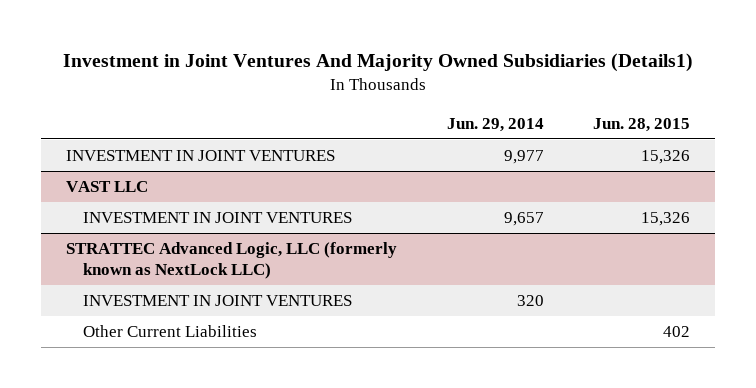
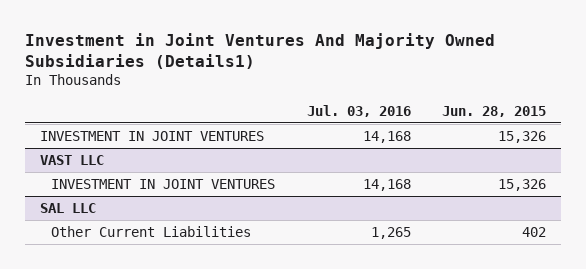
- | Jun. 29, 2014 | Jun. 28, 2015
+ | Jul. 03, 2016 | Jun. 28, 2015
- STRATTEC Advanced Logic, LLC (formerly known as NextLock LLC)
- INVESTMENT IN JOINT VENTURES | 320 |
+ SAL LLC

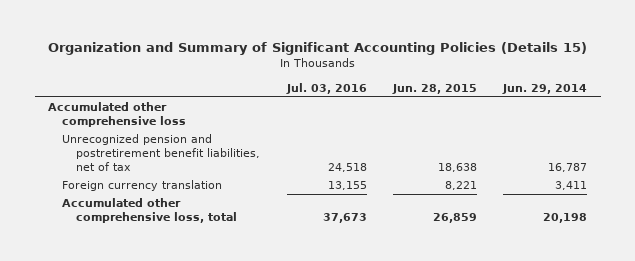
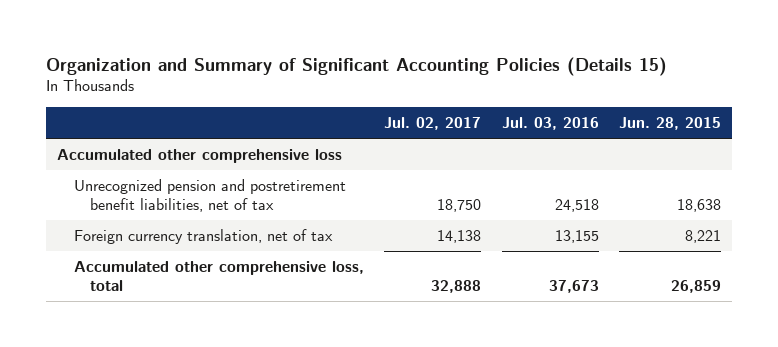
- | Jul. 03, 2016 | Jun. 28, 2015 | Jun. 29, 2014
+ | Jul. 02, 2017 | Jul. 03, 2016 | Jun. 28, 2015
- Foreign currency translation | 13,155 | 8,221 | 3,411
+ Foreign currency translation, net of tax | 14,138 | 13,155 | 8,221

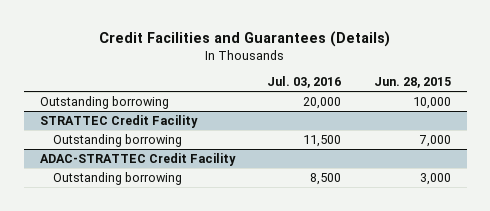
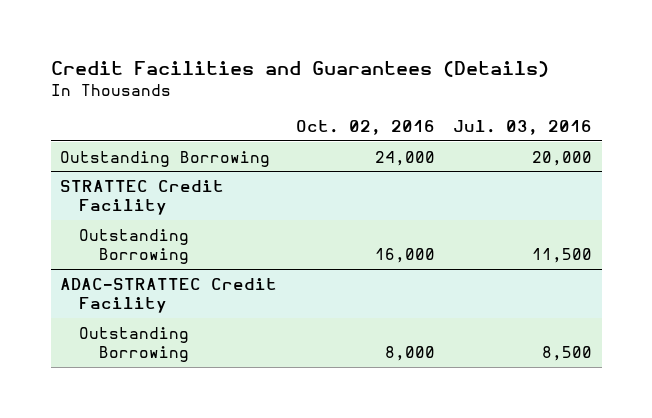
- | Jul. 03, 2016 | Jun. 28, 2015
+ | Oct. 02, 2016 | Jul. 03, 2016
- Outstanding borrowing | 20,000 | 10,000
+ Outstanding Borrowing | 24,000 | 20,000
@ STRATTEC Credit Facility
- Outstanding borrowing | 11,500 | 7,000
+ Outstanding Borrowing | 16,000 | 11,500
@ ADAC-STRATTEC Credit Facility
- Outstanding borrowing | 8,500 | 3,000
+ Outstanding Borrowing | 8,000 | 8,500

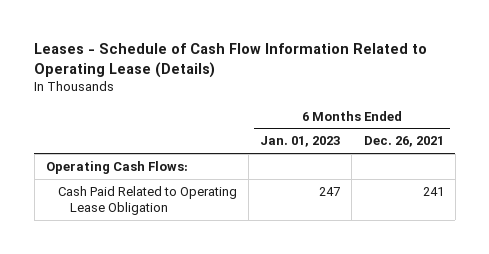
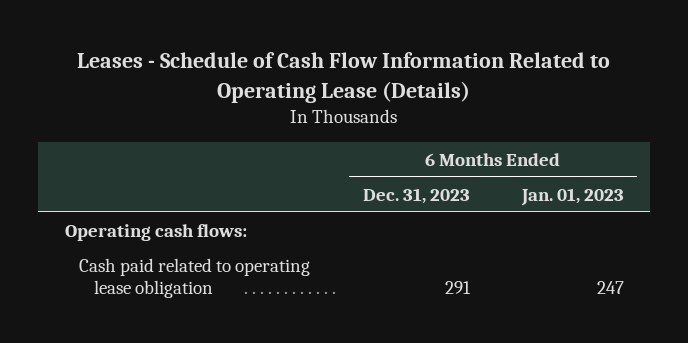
- | 6 Months Ended Jan. 01, 2023 | 6 Months Ended Dec. 26, 2021
+ | 6 Months Ended Dec. 31, 2023 | 6 Months Ended Jan. 01, 2023
- Operating Cash Flows:
- Cash Paid Related to Operating Lease Obligation | 247 | 241
+ Operating cash flows:
+ Cash paid related to operating lease obligation | 291 | 247

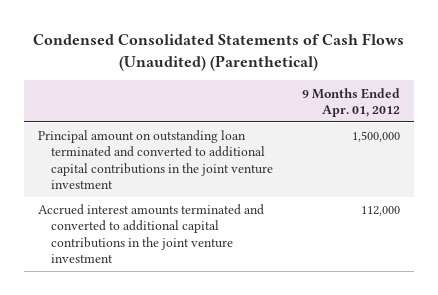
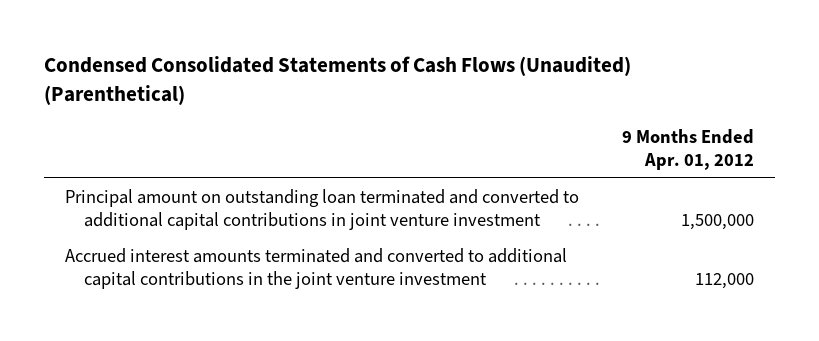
- Principal amount on outstanding loan terminated and converted to additional capital contributions in the joint venture investment | 1,500,000
+ Principal amount on outstanding loan terminated and converted to additional capital contributions in joint venture investment | 1,500,000

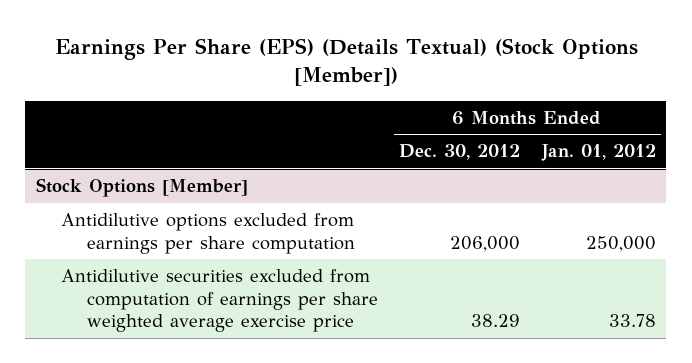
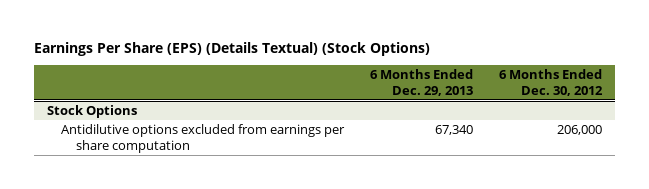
- Earnings Per Share (EPS) (Details Textual) (Stock Options [Member])
+ Earnings Per Share (EPS) (Details Textual) (Stock Options)
- | 6 Months Ended Dec. 30, 2012 | 6 Months Ended Jan. 01, 2012
+ | 6 Months Ended Dec. 29, 2013 | 6 Months Ended Dec. 30, 2012
- Stock Options [Member]
+ Stock Options
- Antidilutive securities excluded from computation of earnings per share weighted average exercise price | 38.29 | 33.78

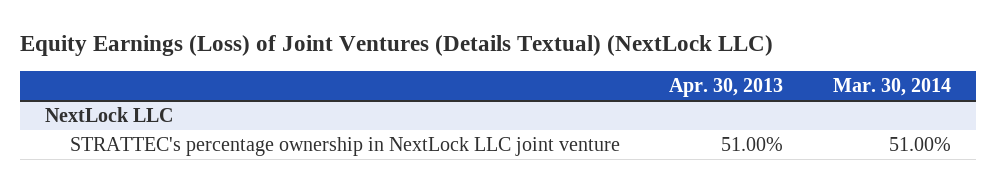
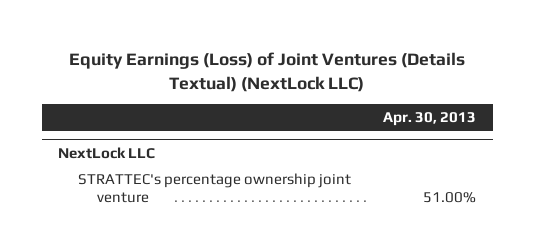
- | Apr. 30, 2013 | Mar. 30, 2014
+ | Apr. 30, 2013
@ NextLock LLC
- STRATTEC's percentage ownership in NextLock LLC joint venture | 51.00% | 51.00%
+ STRATTEC's percentage ownership joint venture | 51.00%

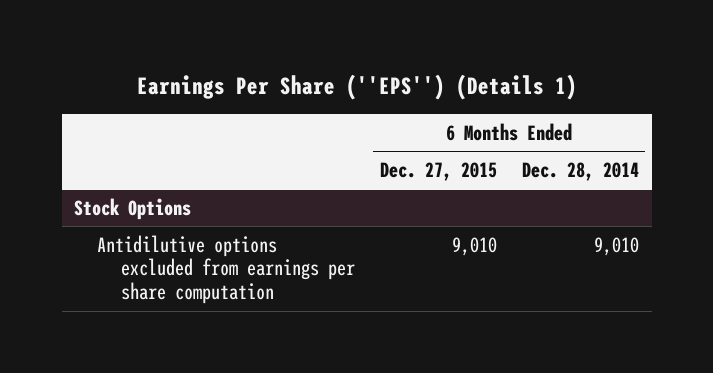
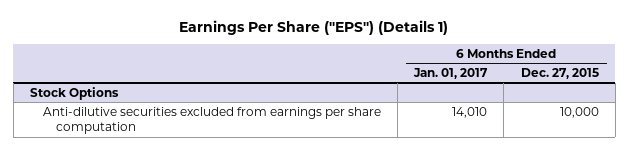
- | 6 Months Ended Dec. 27, 2015 | 6 Months Ended Dec. 28, 2014
+ | 6 Months Ended Jan. 01, 2017 | 6 Months Ended Dec. 27, 2015
@ Stock Options
- Antidilutive options excluded from earnings per share computation | 9,010 | 9,010
+ Anti-dilutive securities excluded from earnings per share computation | 14,010 | 10,000

